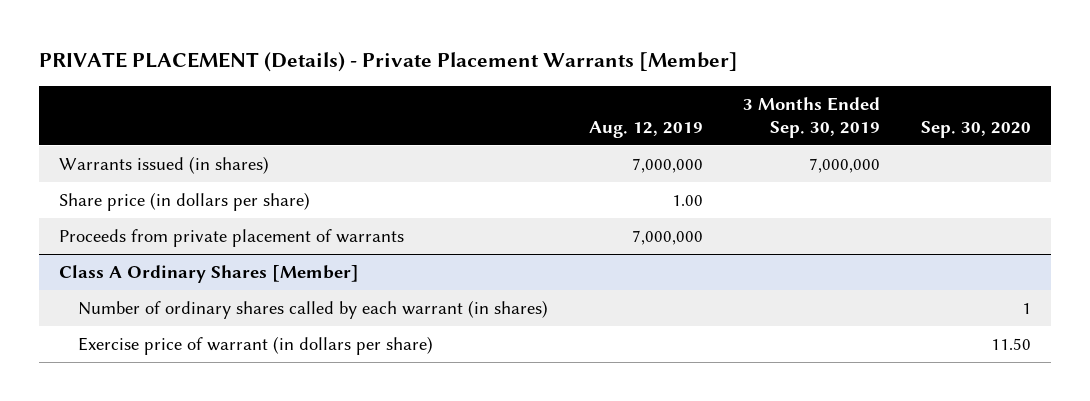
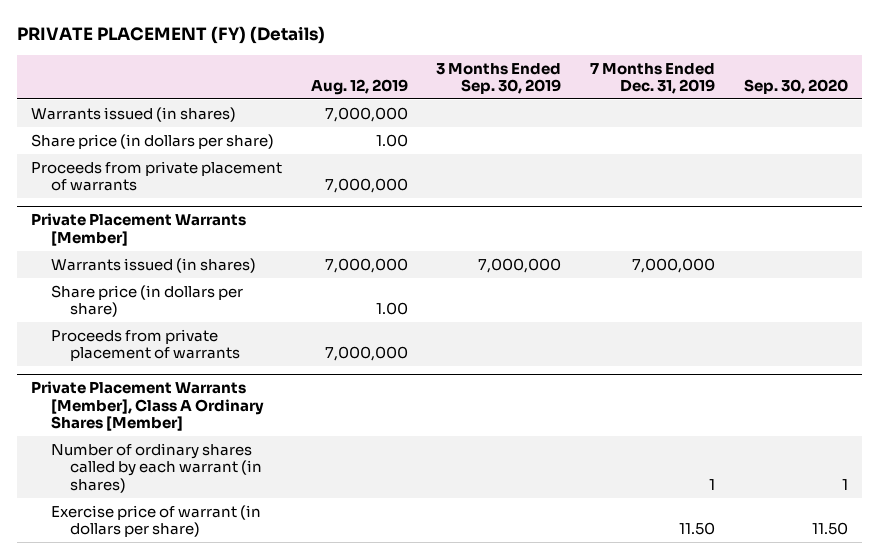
- PRIVATE PLACEMENT (Details) - Private Placement Warrants [Member]
+ PRIVATE PLACEMENT (FY) (Details)
- | Aug. 12, 2019 | 3 Months Ended Sep. 30, 2019 | Sep. 30, 2020
+ | Aug. 12, 2019 | 3 Months Ended Sep. 30, 2019 | 7 Months Ended Dec. 31, 2019 | Sep. 30, 2020
+ Warrants issued (in shares) | 7,000,000 | | |
+ Share price (in dollars per share) | 1.00 | | |
+ Proceeds from private placement of warrants | 7,000,000 | | |
+ Private Placement Warrants [Member]
- Class A Ordinary Shares [Member]
+ Private Placement Warrants [Member], Class A Ordinary Shares [Member]

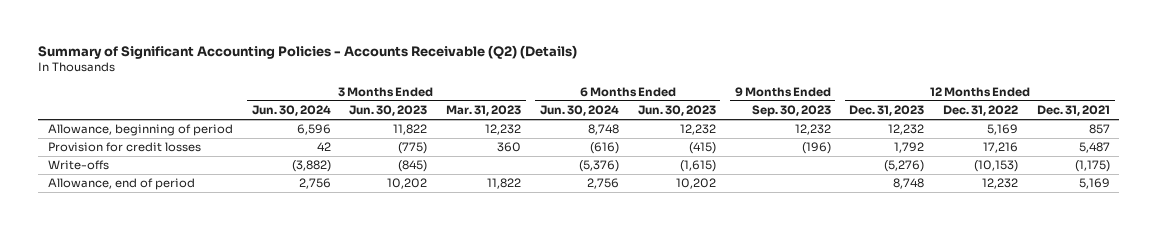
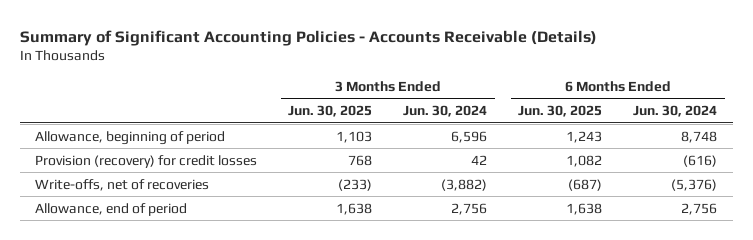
- Summary of Significant Accounting Policies - Accounts Receivable (Q2) (Details)
+ Summary of Significant Accounting Policies - Accounts Receivable (Details)
- | 3 Months Ended Jun. 30, 2024 | 3 Months Ended Jun. 30, 2023 | 3 Months Ended Mar. 31, 2023 | 6 Months Ended Jun. 30, 2024 | 6 Months Ended Jun. 30, 2023 | 9 Months Ended Sep. 30, 2023 | 12 Months Ended Dec. 31, 2023 | 12 Months Ended Dec. 31, 2022 | 12 Months Ended Dec. 31, 2021
+ | 3 Months Ended Jun. 30, 2025 | 3 Months Ended Jun. 30, 2024 | 6 Months Ended Jun. 30, 2025 | 6 Months Ended Jun. 30, 2024
- Provision for credit losses | 42 | (775) | 360 | (616) | (415) | (196) | 1,792 | 17,216 | 5,487
- Write-offs | (3,882) | (845) | | (5,376) | (1,615) | | (5,276) | (10,153) | (1,175)
+ Provision (recovery) for credit losses | 768 | 42 | 1,082 | (616)
+ Write-offs, net of recoveries | (233) | (3,882) | (687) | (5,376)

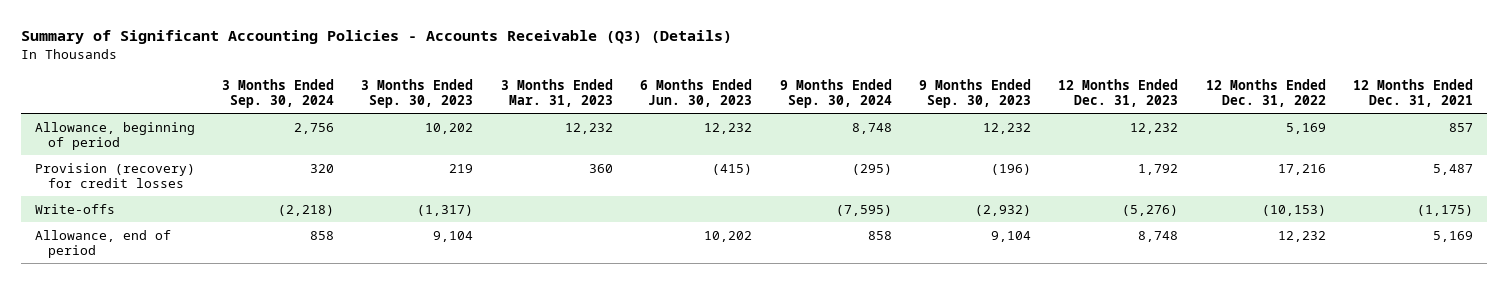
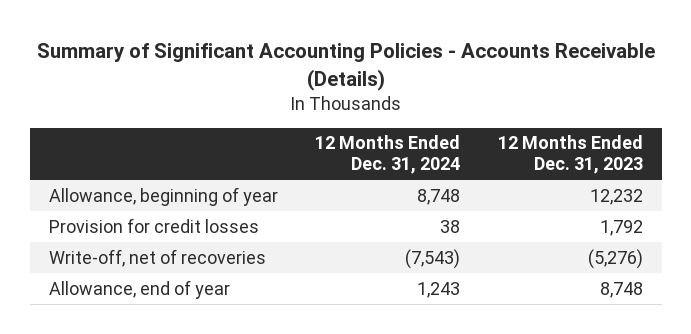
- Summary of Significant Accounting Policies - Accounts Receivable (Q3) (Details)
+ Summary of Significant Accounting Policies - Accounts Receivable (Details)
- | 3 Months Ended Sep. 30, 2024 | 3 Months Ended Sep. 30, 2023 | 3 Months Ended Mar. 31, 2023 | 6 Months Ended Jun. 30, 2023 | 9 Months Ended Sep. 30, 2024 | 9 Months Ended Sep. 30, 2023 | 12 Months Ended Dec. 31, 2023 | 12 Months Ended Dec. 31, 2022 | 12 Months Ended Dec. 31, 2021
+ | 12 Months Ended Dec. 31, 2024 | 12 Months Ended Dec. 31, 2023
- Allowance, beginning of period | 2,756 | 10,202 | 12,232 | 12,232 | 8,748 | 12,232 | 12,232 | 5,169 | 857
- Provision (recovery) for credit losses | 320 | 219 | 360 | (415) | (295) | (196) | 1,792 | 17,216 | 5,487
- Write-offs | (2,218) | (1,317) | | | (7,595) | (2,932) | (5,276) | (10,153) | (1,175)
- Allowance, end of period | 858 | 9,104 | | 10,202 | 858 | 9,104 | 8,748 | 12,232 | 5,169
+ Allowance, beginning of year | 8,748 | 12,232
+ Provision for credit losses | 38 | 1,792
+ Write-off, net of recoveries | (7,543) | (5,276)
+ Allowance, end of year | 1,243 | 8,748

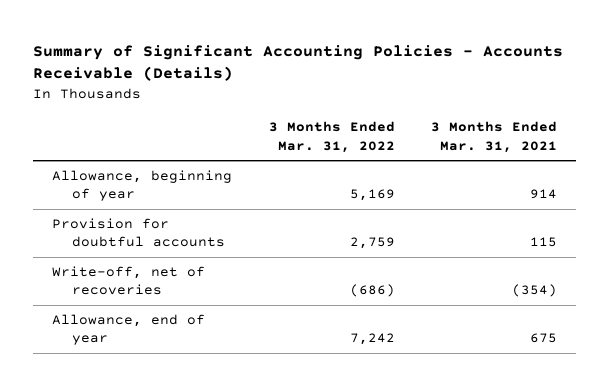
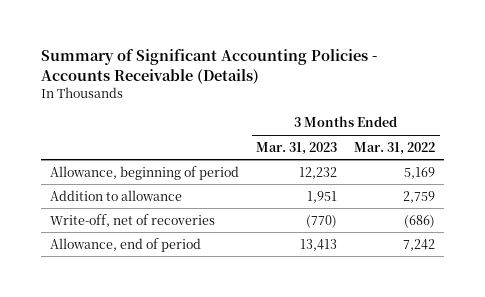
- | 3 Months Ended Mar. 31, 2022 | 3 Months Ended Mar. 31, 2021
+ | 3 Months Ended Mar. 31, 2023 | 3 Months Ended Mar. 31, 2022
- Allowance, beginning of year | 5,169 | 914
- Provision for doubtful accounts | 2,759 | 115
+ Allowance, beginning of period | 12,232 | 5,169
+ Addition to allowance | 1,951 | 2,759
- Allowance, end of year | 7,242 | 675
+ Allowance, end of period | 13,413 | 7,242

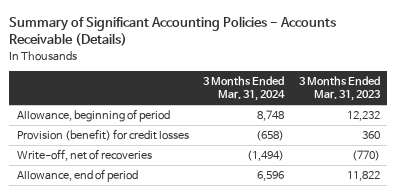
- | 3 Months Ended Mar. 31, 2023 | 3 Months Ended Mar. 31, 2022
+ | 3 Months Ended Mar. 31, 2024 | 3 Months Ended Mar. 31, 2023
- Addition to allowance | 1,951 | 2,759
+ Provision (benefit) for credit losses | (658) | 360
- Allowance, end of period | 13,413 | 7,242
+ Allowance, end of period | 6,596 | 11,822

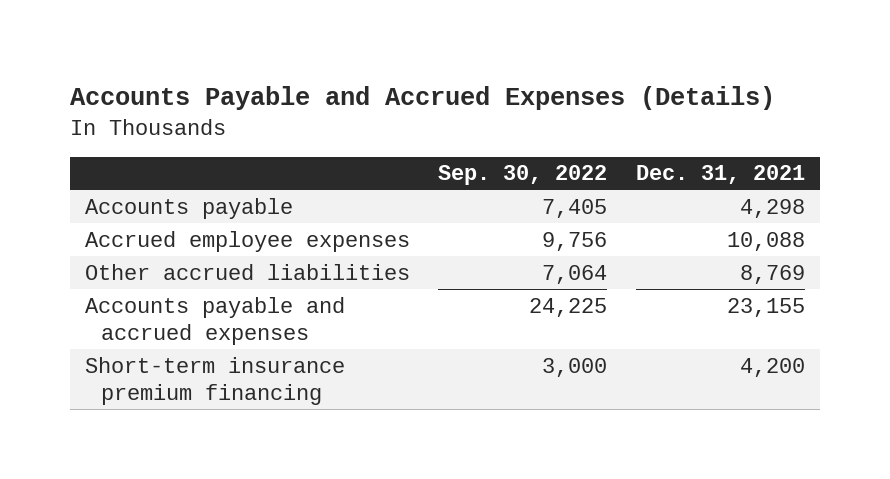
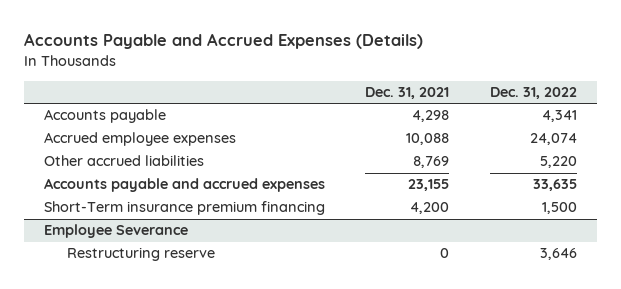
- | Sep. 30, 2022 | Dec. 31, 2021
+ | Dec. 31, 2021 | Dec. 31, 2022
- Short-term insurance premium financing | 3,000 | 4,200
+ Short-Term insurance premium financing | 4,200 | 1,500
+ Employee Severance
+ Restructuring reserve | 0 | 3,646

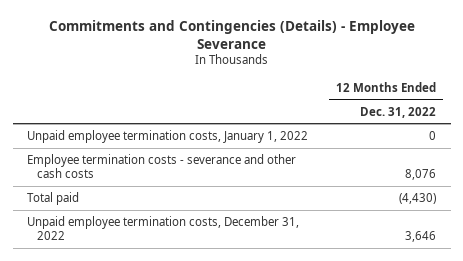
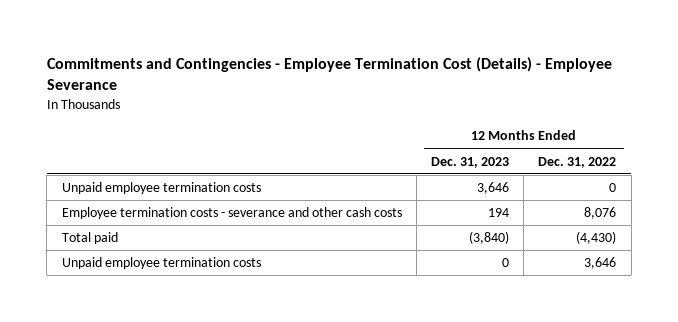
- Commitments and Contingencies (Details) - Employee Severance
+ Commitments and Contingencies - Employee Termination Cost (Details) - Employee Severance
- | 12 Months Ended Dec. 31, 2022
+ | 12 Months Ended Dec. 31, 2023 | 12 Months Ended Dec. 31, 2022
- Unpaid employee termination costs, January 1, 2022 | 0
+ Unpaid employee termination costs | 3,646 | 0
- Unpaid employee termination costs, December 31, 2022 | 3,646
+ Unpaid employee termination costs | 0 | 3,646

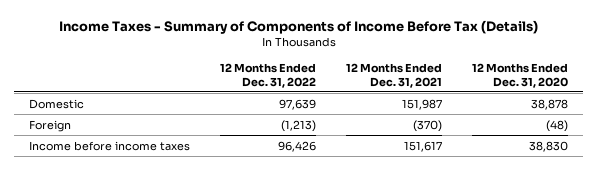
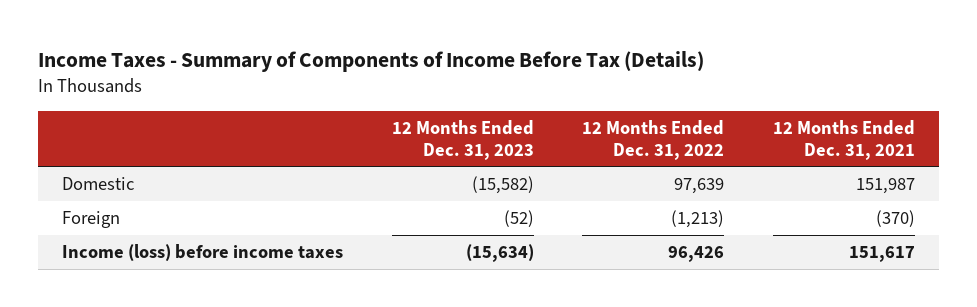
- | 12 Months Ended Dec. 31, 2022 | 12 Months Ended Dec. 31, 2021 | 12 Months Ended Dec. 31, 2020
+ | 12 Months Ended Dec. 31, 2023 | 12 Months Ended Dec. 31, 2022 | 12 Months Ended Dec. 31, 2021
- Income before income taxes | 96,426 | 151,617 | 38,830
+ Income (loss) before income taxes | (15,634) | 96,426 | 151,617

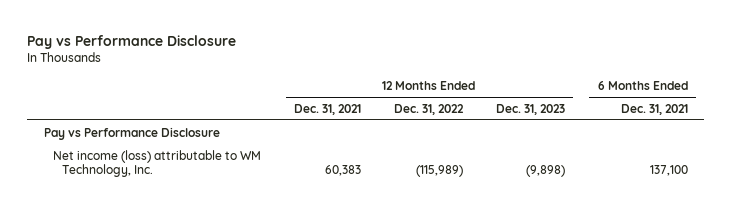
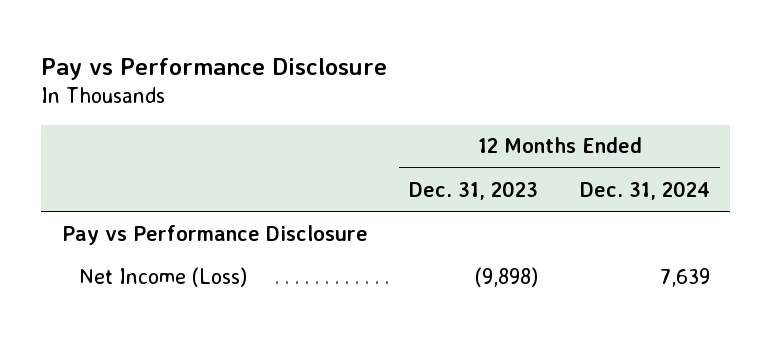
- | 12 Months Ended Dec. 31, 2021 | 12 Months Ended Dec. 31, 2022 | 12 Months Ended Dec. 31, 2023 | 6 Months Ended Dec. 31, 2021
+ | 12 Months Ended Dec. 31, 2023 | 12 Months Ended Dec. 31, 2024
- Net income (loss) attributable to WM Technology, Inc. | 60,383 | (115,989) | (9,898) | 137,100
+ Net Income (Loss) | (9,898) | 7,639

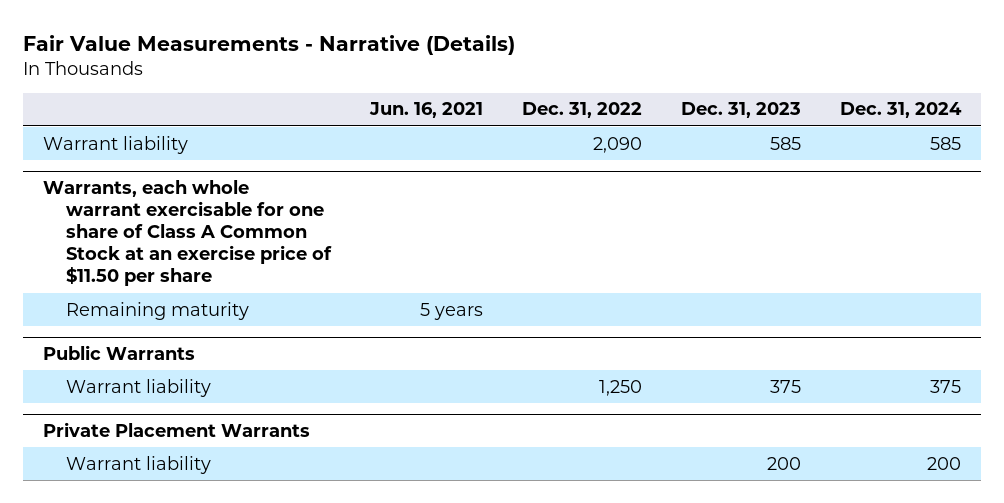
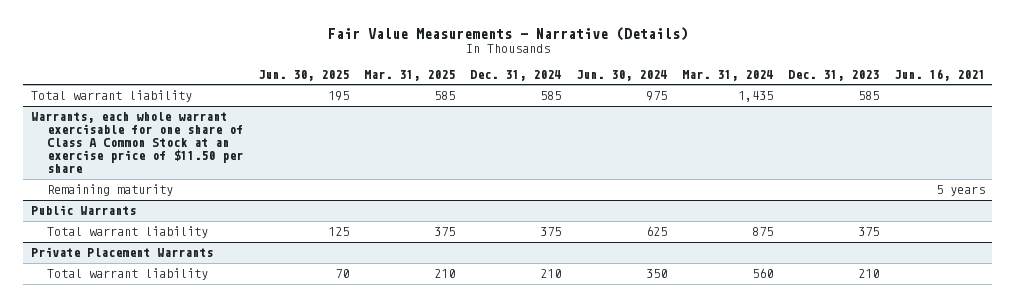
- | Jun. 16, 2021 | Dec. 31, 2022 | Dec. 31, 2023 | Dec. 31, 2024
+ | Jun. 30, 2025 | Mar. 31, 2025 | Dec. 31, 2024 | Jun. 30, 2024 | Mar. 31, 2024 | Dec. 31, 2023 | Jun. 16, 2021
- Warrant liability | | 2,090 | 585 | 585
+ Total warrant liability | 195 | 585 | 585 | 975 | 1,435 | 585 |
@ Public Warrants
- Warrant liability | | 1,250 | 375 | 375
+ Total warrant liability | 125 | 375 | 375 | 625 | 875 | 375 |
@ Private Placement Warrants
- Warrant liability | | | 200 | 200
+ Total warrant liability | 70 | 210 | 210 | 350 | 560 | 210 |

